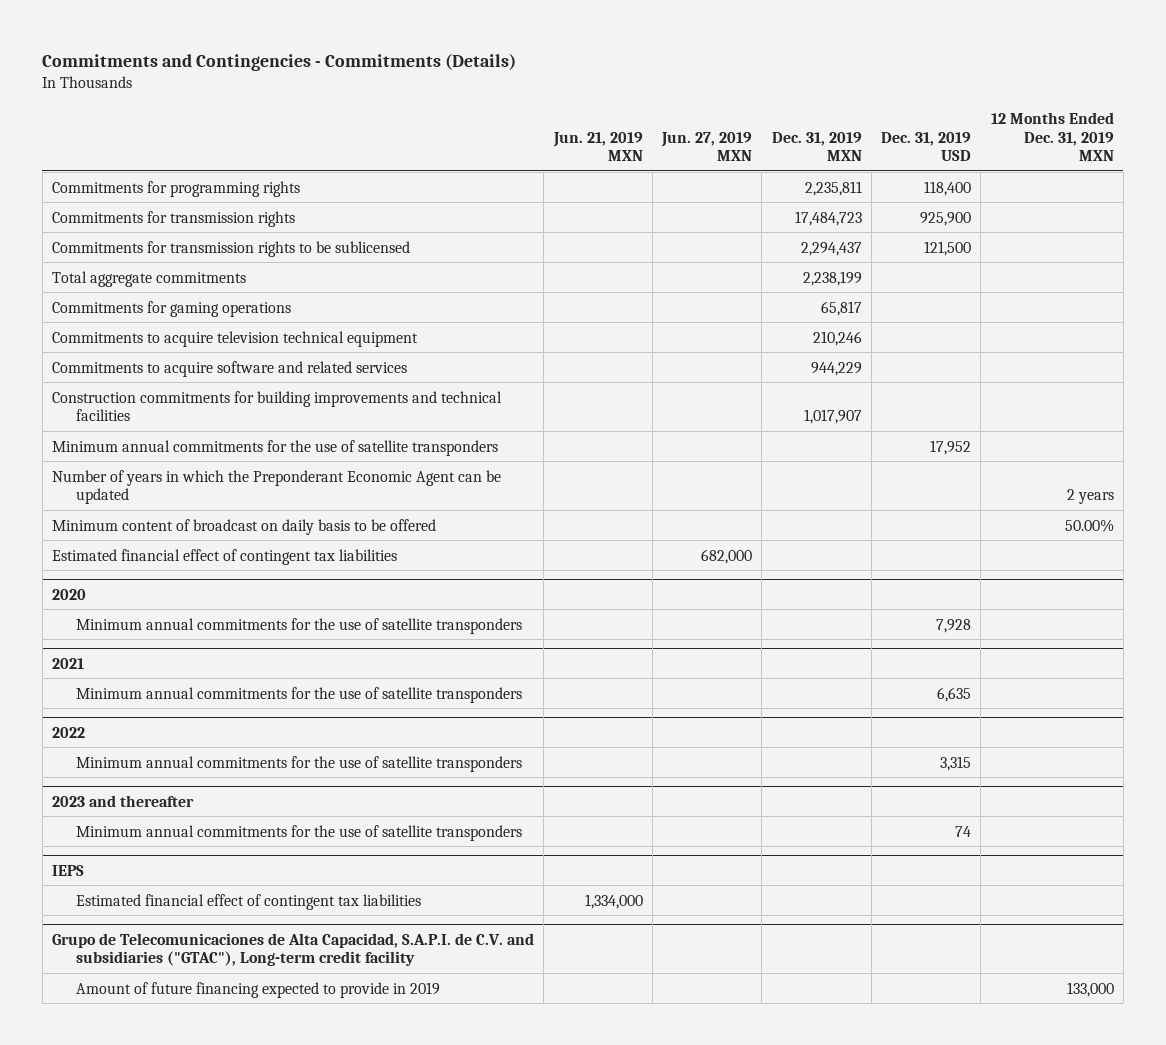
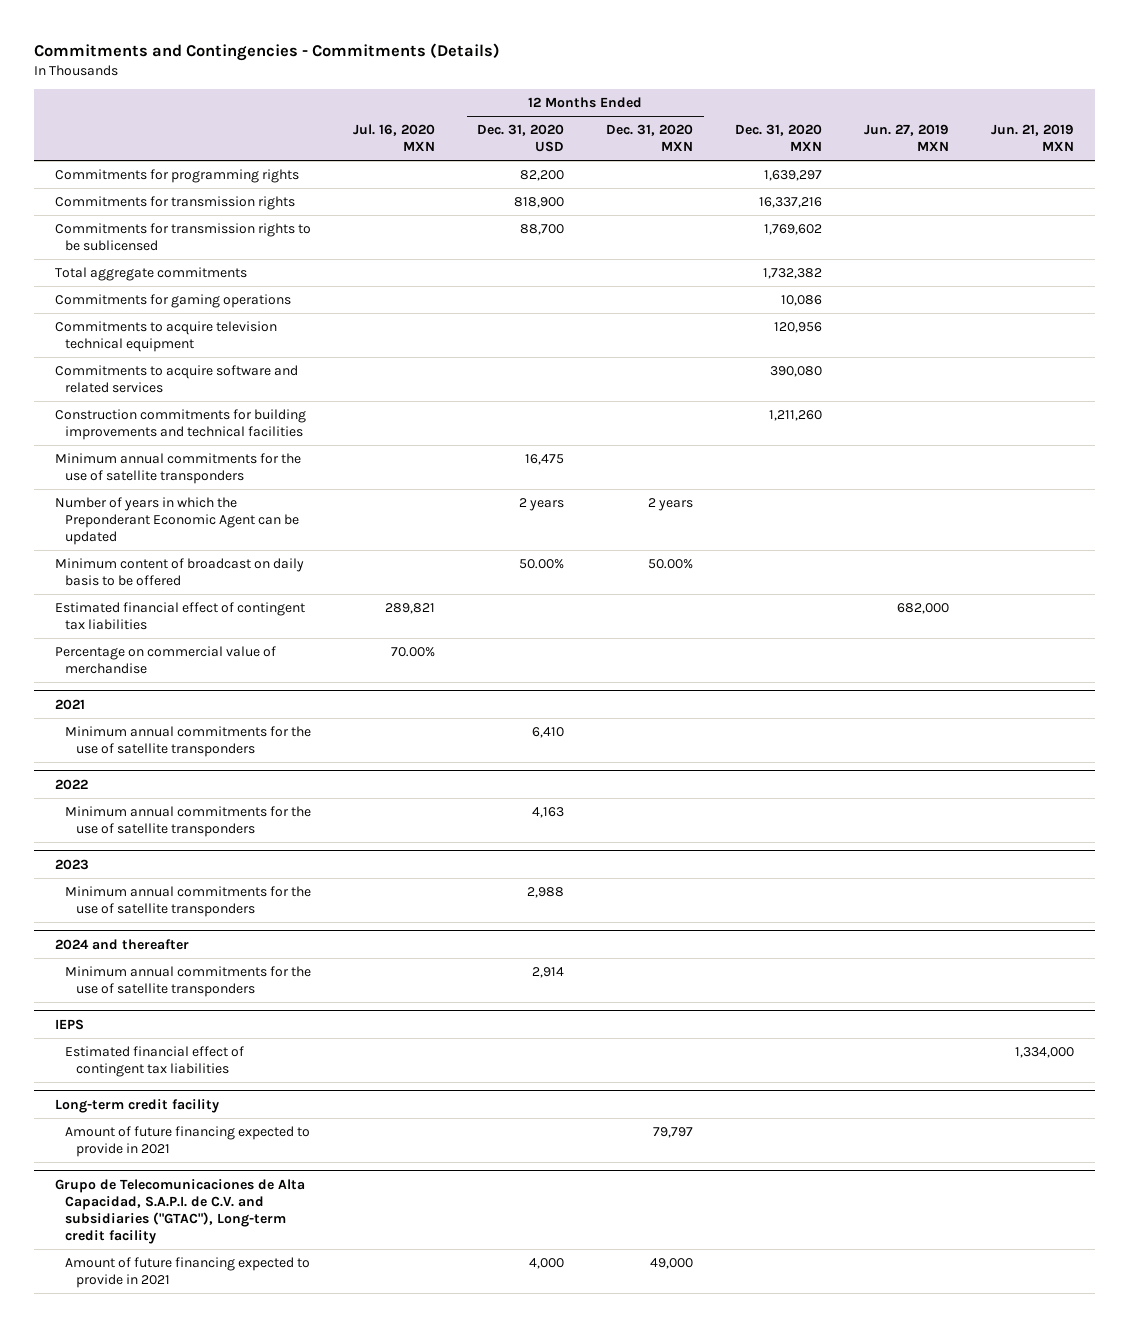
- | Jun. 21, 2019 MXN | Jun. 27, 2019 MXN | Dec. 31, 2019 MXN | Dec. 31, 2019 USD | 12 Months Ended Dec. 31, 2019 MXN
+ | Jul. 16, 2020 MXN | 12 Months Ended Dec. 31, 2020 USD | 12 Months Ended Dec. 31, 2020 MXN | Dec. 31, 2020 MXN | Jun. 27, 2019 MXN | Jun. 21, 2019 MXN
- 2020
- Minimum annual commitments for the use of satellite transponders | | | | 7,928 |
+ Percentage on commercial value of merchandise | 70.00% | | | | |
- 2023 and thereafter
+ 2023
+ Minimum annual commitments for the use of satellite transponders | | 2,988 | | | |
+ 2024 and thereafter
+ Long-term credit facility
+ Amount of future financing expected to provide in 2021 | | | 79,797 | | |
@ Grupo de Telecomunicaciones de Alta Capacidad, S.A.P.I. de C.V. and subsidiaries ("GTAC"), Long-term credit facility
- Amount of future financing expected to provide in 2019 | | | | | 133,000
+ Amount of future financing expected to provide in 2021 | | 4,000 | 49,000 | | |

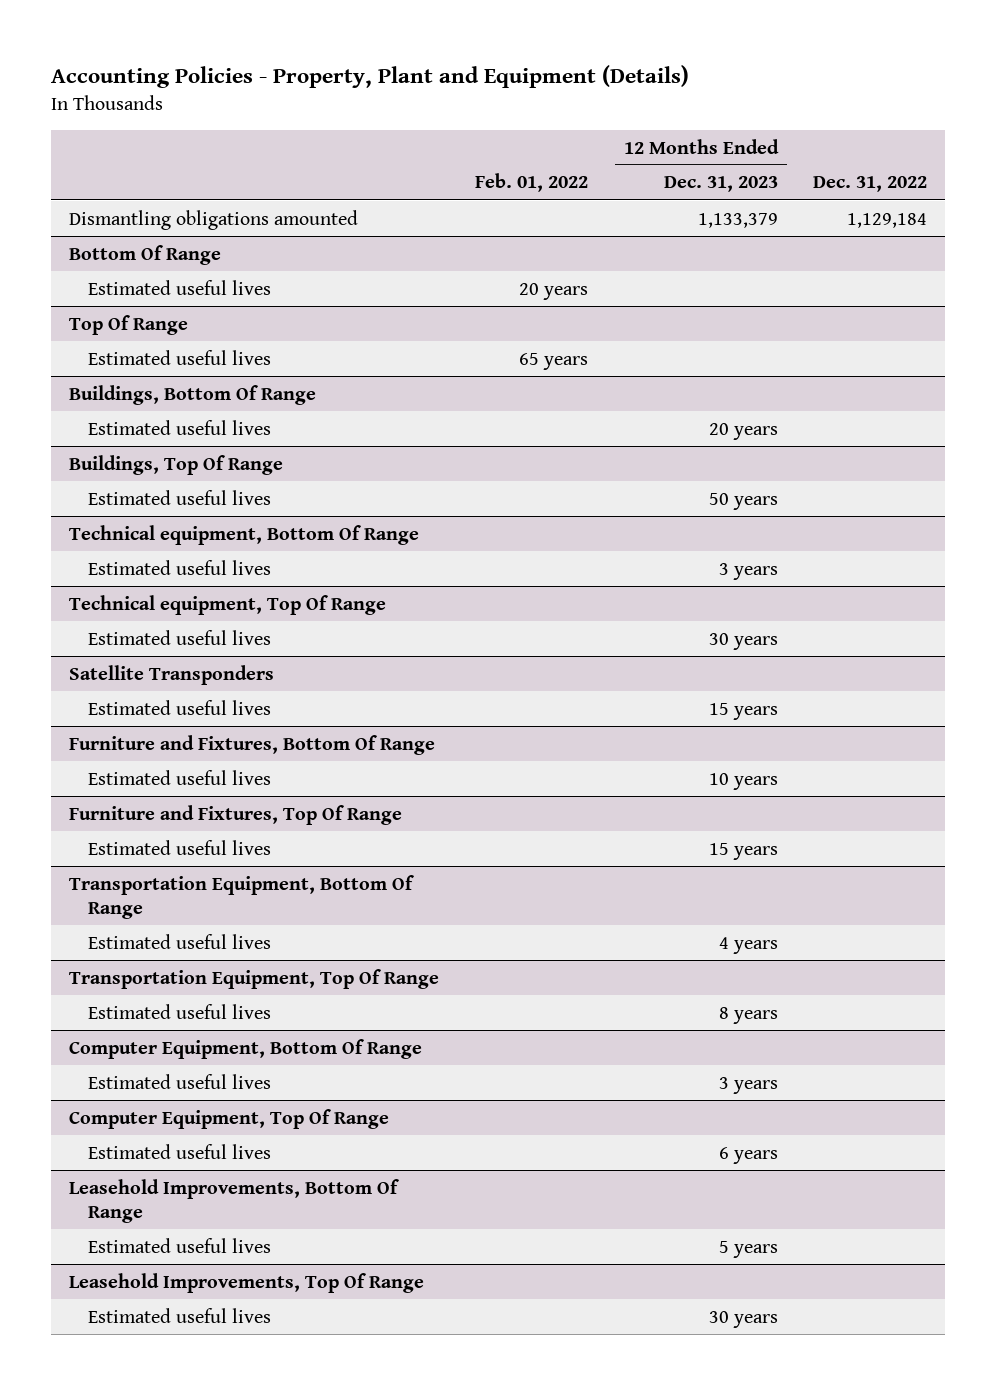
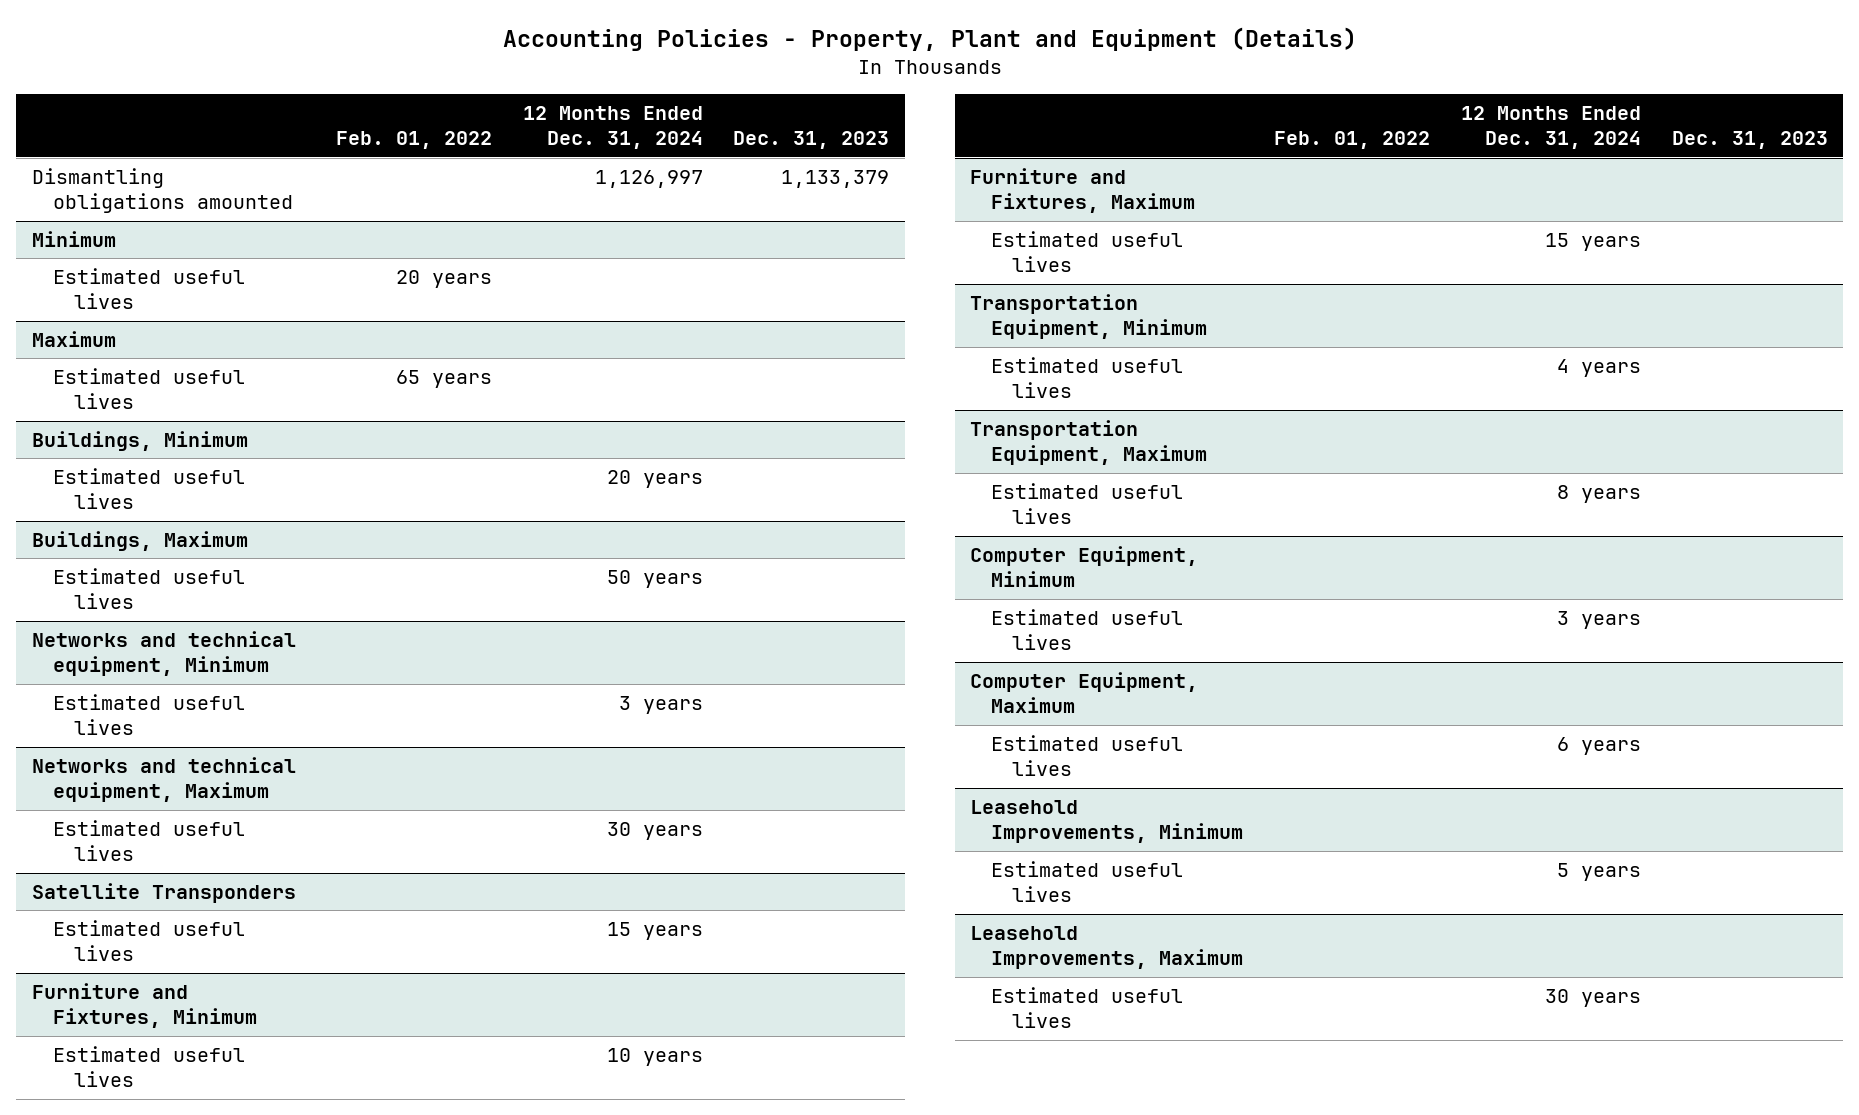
- | Feb. 01, 2022 | 12 Months Ended Dec. 31, 2023 | Dec. 31, 2022
+ | Feb. 01, 2022 | 12 Months Ended Dec. 31, 2024 | Dec. 31, 2023
- Bottom Of Range
+ Minimum
- Top Of Range
+ Maximum
- Buildings, Bottom Of Range
- Estimated useful lives | | 20 years |
- Buildings, Top Of Range
- Estimated useful lives | | 50 years |
- Technical equipment, Bottom Of Range
- Estimated useful lives | | 3 years |
- Technical equipment, Top Of Range
- Estimated useful lives | | 30 years |
+ Buildings, Minimum
+ Estimated useful lives | | 20 years |
+ Buildings, Maximum
+ Estimated useful lives | | 50 years |
+ Networks and technical equipment, Minimum
+ Estimated useful lives | | 3 years |
+ Networks and technical equipment, Maximum
+ Estimated useful lives | | 30 years |
- Furniture and Fixtures, Bottom Of Range
- Estimated useful lives | | 10 years |
- Furniture and Fixtures, Top Of Range
- Estimated useful lives | | 15 years |
- Transportation Equipment, Bottom Of Range
- Estimated useful lives | | 4 years |
- Transportation Equipment, Top Of Range
- Estimated useful lives | | 8 years |
- Computer Equipment, Bottom Of Range
- Estimated useful lives | | 3 years |
- Computer Equipment, Top Of Range
- Estimated useful lives | | 6 years |
- Leasehold Improvements, Bottom Of Range
- Estimated useful lives | | 5 years |
- Leasehold Improvements, Top Of Range
- Estimated useful lives | | 30 years |
+ Furniture and Fixtures, Minimum
+ Estimated useful lives | | 10 years |
+ Furniture and Fixtures, Maximum
+ Estimated useful lives | | 15 years |
+ Transportation Equipment, Minimum
+ Estimated useful lives | | 4 years |
+ Transportation Equipment, Maximum
+ Estimated useful lives | | 8 years |
+ Computer Equipment, Minimum
+ Estimated useful lives | | 3 years |
+ Computer Equipment, Maximum
+ Estimated useful lives | | 6 years |
+ Leasehold Improvements, Minimum
+ Estimated useful lives | | 5 years |
+ Leasehold Improvements, Maximum
+ Estimated useful lives | | 30 years |

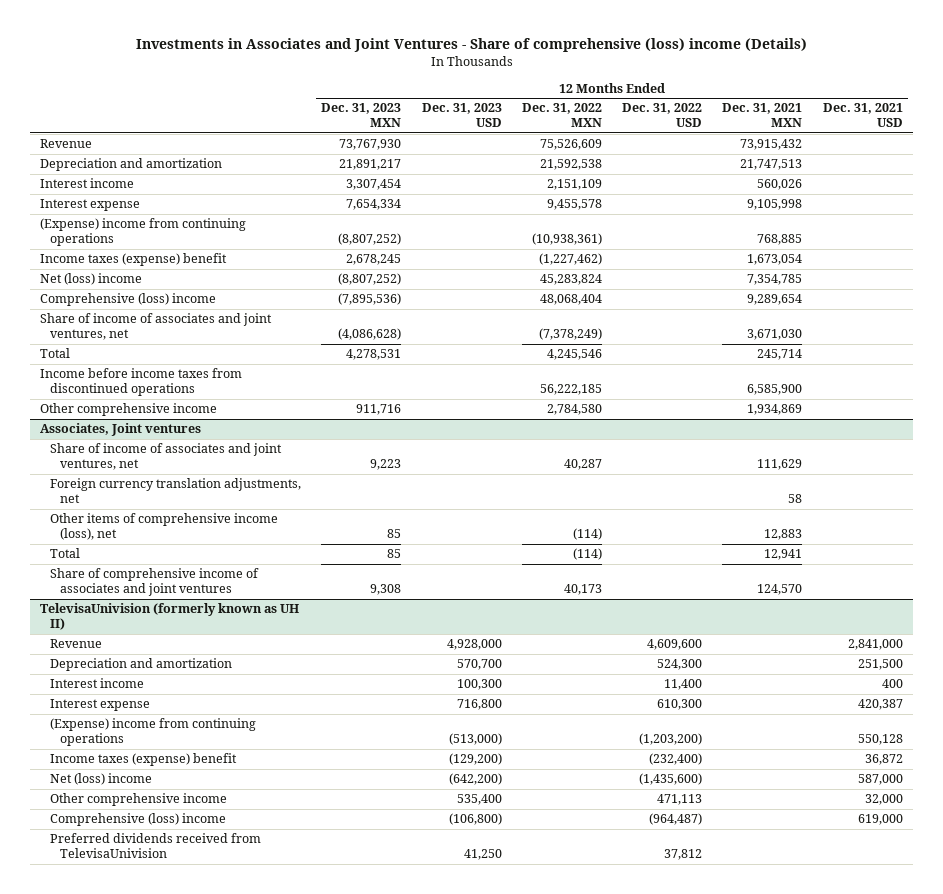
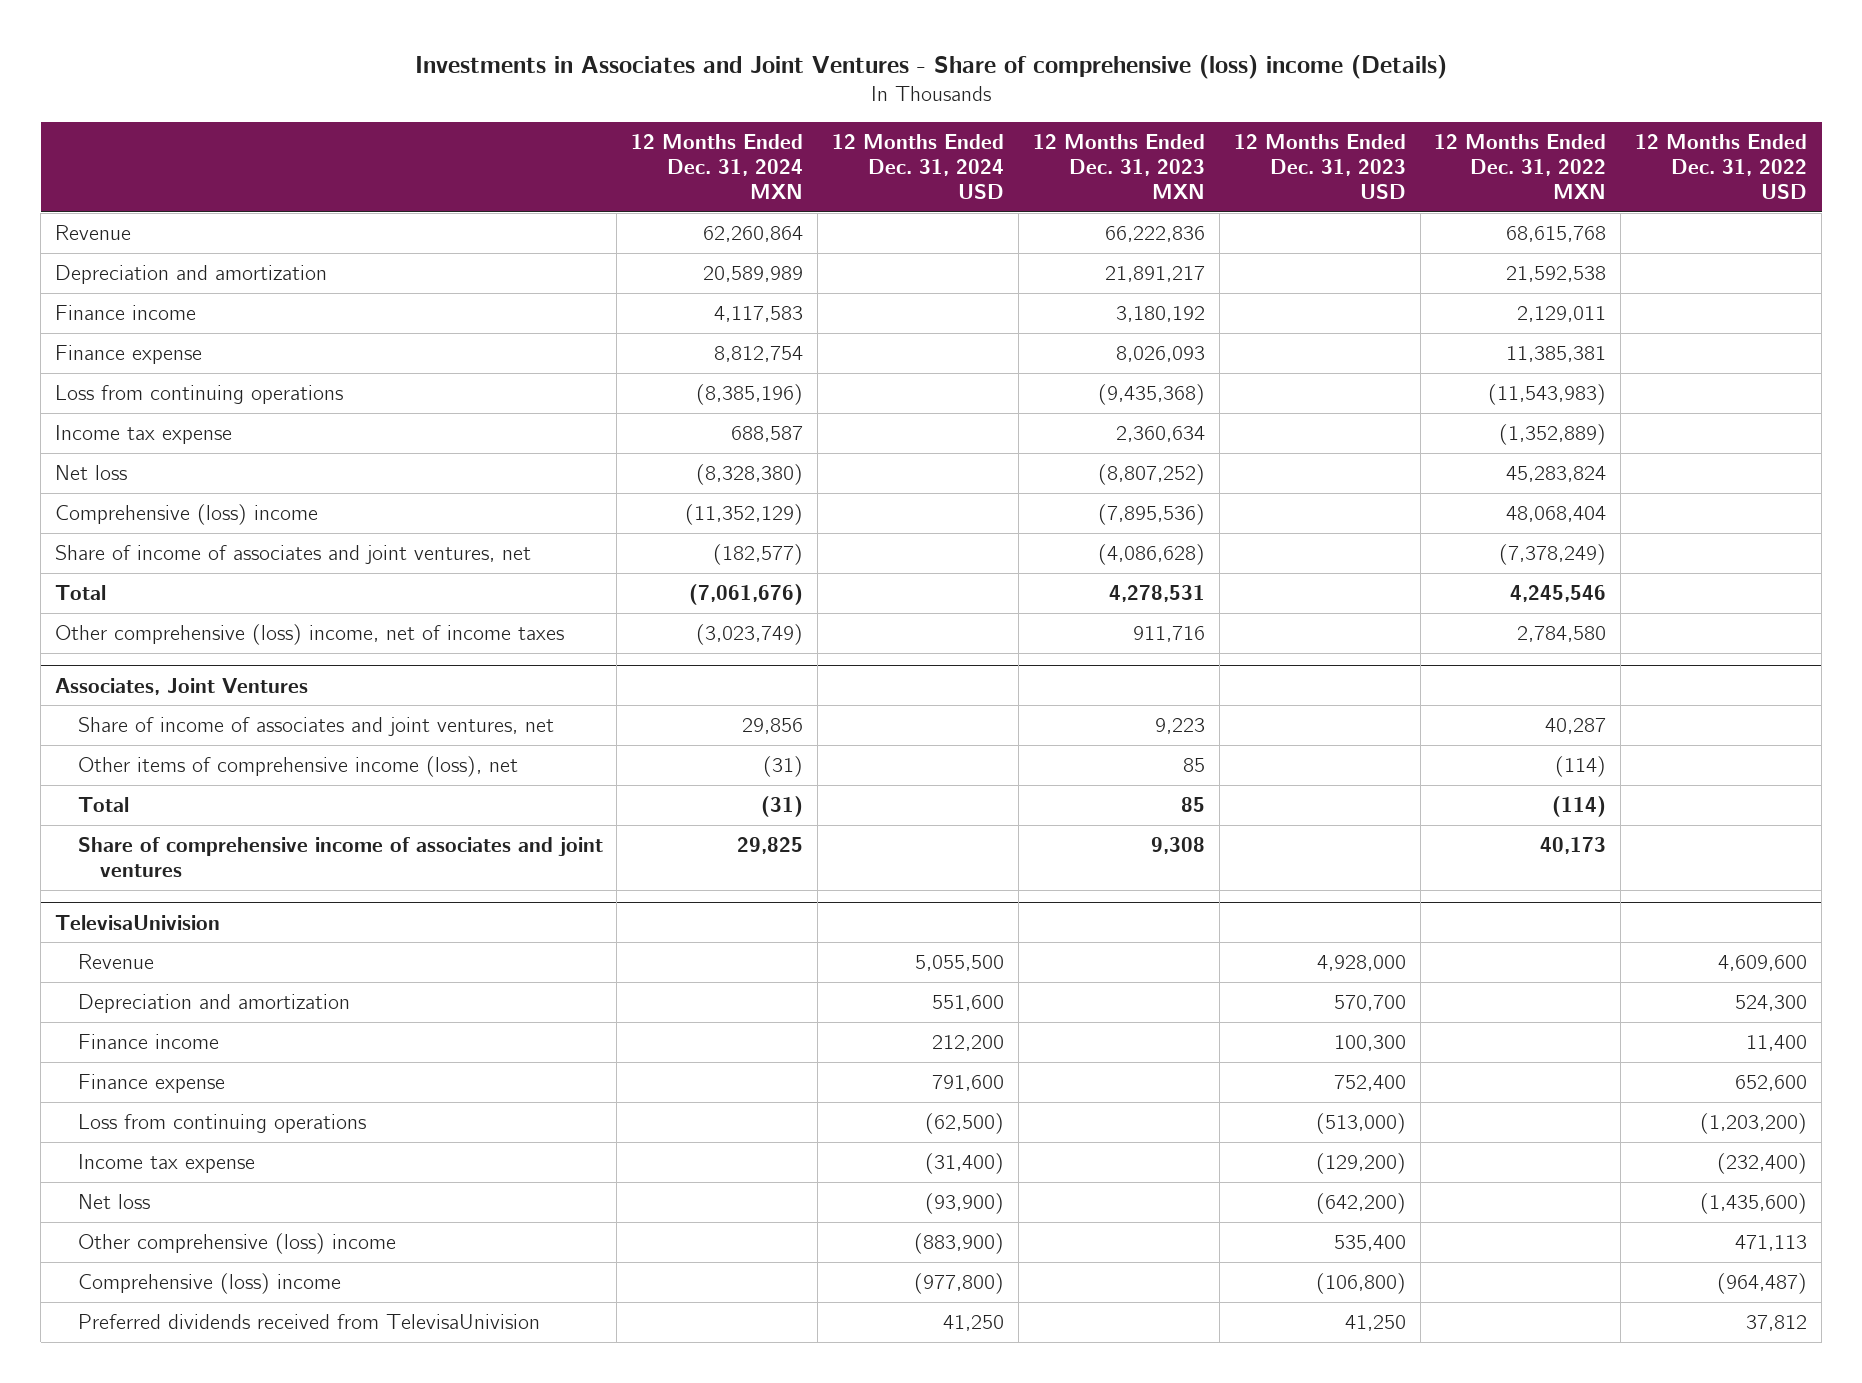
- | 12 Months Ended Dec. 31, 2023 MXN | 12 Months Ended Dec. 31, 2023 USD | 12 Months Ended Dec. 31, 2022 MXN | 12 Months Ended Dec. 31, 2022 USD | 12 Months Ended Dec. 31, 2021 MXN | 12 Months Ended Dec. 31, 2021 USD
+ | 12 Months Ended Dec. 31, 2024 MXN | 12 Months Ended Dec. 31, 2024 USD | 12 Months Ended Dec. 31, 2023 MXN | 12 Months Ended Dec. 31, 2023 USD | 12 Months Ended Dec. 31, 2022 MXN | 12 Months Ended Dec. 31, 2022 USD
- Revenue | 73,767,930 | | 75,526,609 | | 73,915,432 |
+ Revenue | 62,260,864 | | 66,222,836 | | 68,615,768 |
- Interest income | 3,307,454 | | 2,151,109 | | 560,026 |
- Interest expense | 7,654,334 | | 9,455,578 | | 9,105,998 |
- (Expense) income from continuing operations | (8,807,252) | | (10,938,361) | | 768,885 |
- Income taxes (expense) benefit | 2,678,245 | | (1,227,462) | | 1,673,054 |
- Net (loss) income | (8,807,252) | | 45,283,824 | | 7,354,785 |
+ Finance income | 4,117,583 | | 3,180,192 | | 2,129,011 |
+ Finance expense | 8,812,754 | | 8,026,093 | | 11,385,381 |
+ Loss from continuing operations | (8,385,196) | | (9,435,368) | | (11,543,983) |
+ Income tax expense | 688,587 | | 2,360,634 | | (1,352,889) |
+ Net loss | (8,328,380) | | (8,807,252) | | 45,283,824 |
- Income before income taxes from discontinued operations | | | 56,222,185 | | 6,585,900 |
- Other comprehensive income | 911,716 | | 2,784,580 | | 1,934,869 |
- Associates, Joint ventures
+ Other comprehensive (loss) income, net of income taxes | (3,023,749) | | 911,716 | | 2,784,580 |
+ Associates, Joint Ventures
- Foreign currency translation adjustments, net | | | | | 58 |
- TelevisaUnivision (formerly known as UH II)
+ TelevisaUnivision
- Interest income | | 100,300 | | 11,400 | | 400
- Interest expense | | 716,800 | | 610,300 | | 420,387
- (Expense) income from continuing operations | | (513,000) | | (1,203,200) | | 550,128
- Income taxes (expense) benefit | | (129,200) | | (232,400) | | 36,872
- Net (loss) income | | (642,200) | | (1,435,600) | | 587,000
- Other comprehensive income | | 535,400 | | 471,113 | | 32,000
+ Finance income | | 212,200 | | 100,300 | | 11,400
+ Finance expense | | 791,600 | | 752,400 | | 652,600
+ Loss from continuing operations | | (62,500) | | (513,000) | | (1,203,200)
+ Income tax expense | | (31,400) | | (129,200) | | (232,400)
+ Net loss | | (93,900) | | (642,200) | | (1,435,600)
+ Other comprehensive (loss) income | | (883,900) | | 535,400 | | 471,113

